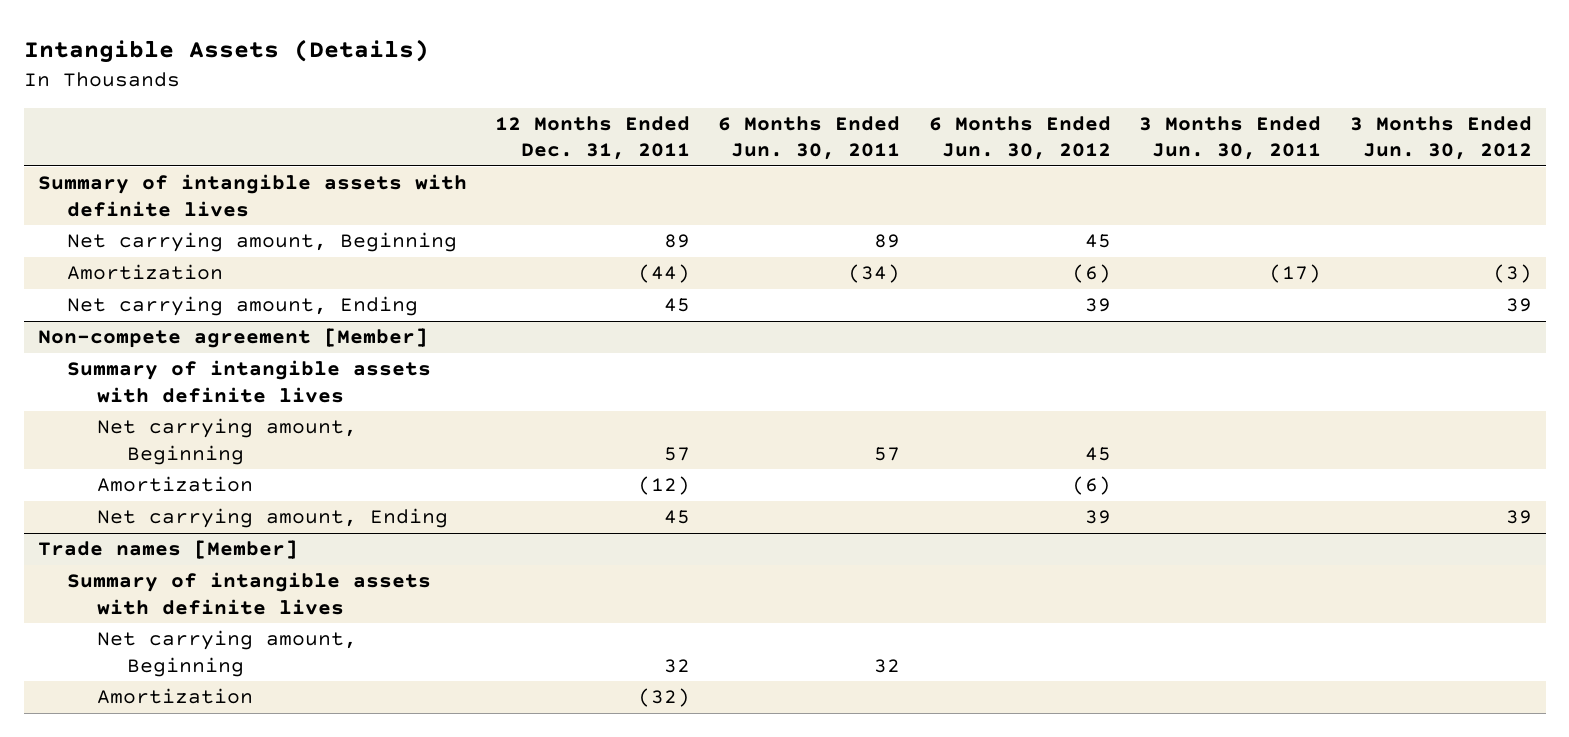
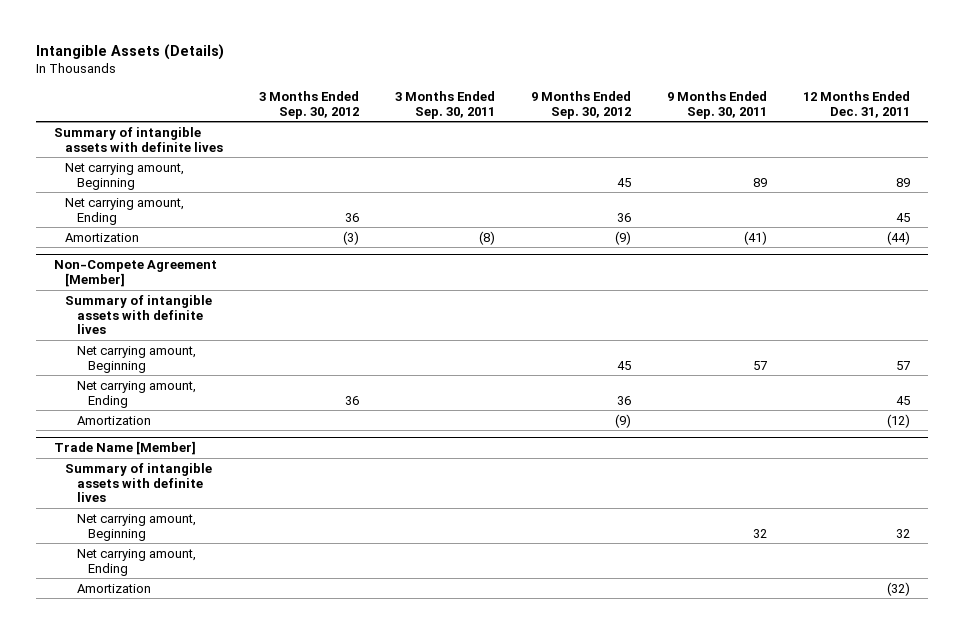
- | 12 Months Ended Dec. 31, 2011 | 6 Months Ended Jun. 30, 2011 | 6 Months Ended Jun. 30, 2012 | 3 Months Ended Jun. 30, 2011 | 3 Months Ended Jun. 30, 2012
+ | 3 Months Ended Sep. 30, 2012 | 3 Months Ended Sep. 30, 2011 | 9 Months Ended Sep. 30, 2012 | 9 Months Ended Sep. 30, 2011 | 12 Months Ended Dec. 31, 2011
- Non-compete agreement [Member]
moved down: Amortization | (3) | (8) | (9) | (41) | (44)
+ Non-Compete Agreement [Member]
- Amortization | (12) | | (6) | |
- Trade names [Member]
+ Amortization | | | (9) | | (12)
+ Trade Name [Member]
+ Net carrying amount, Ending

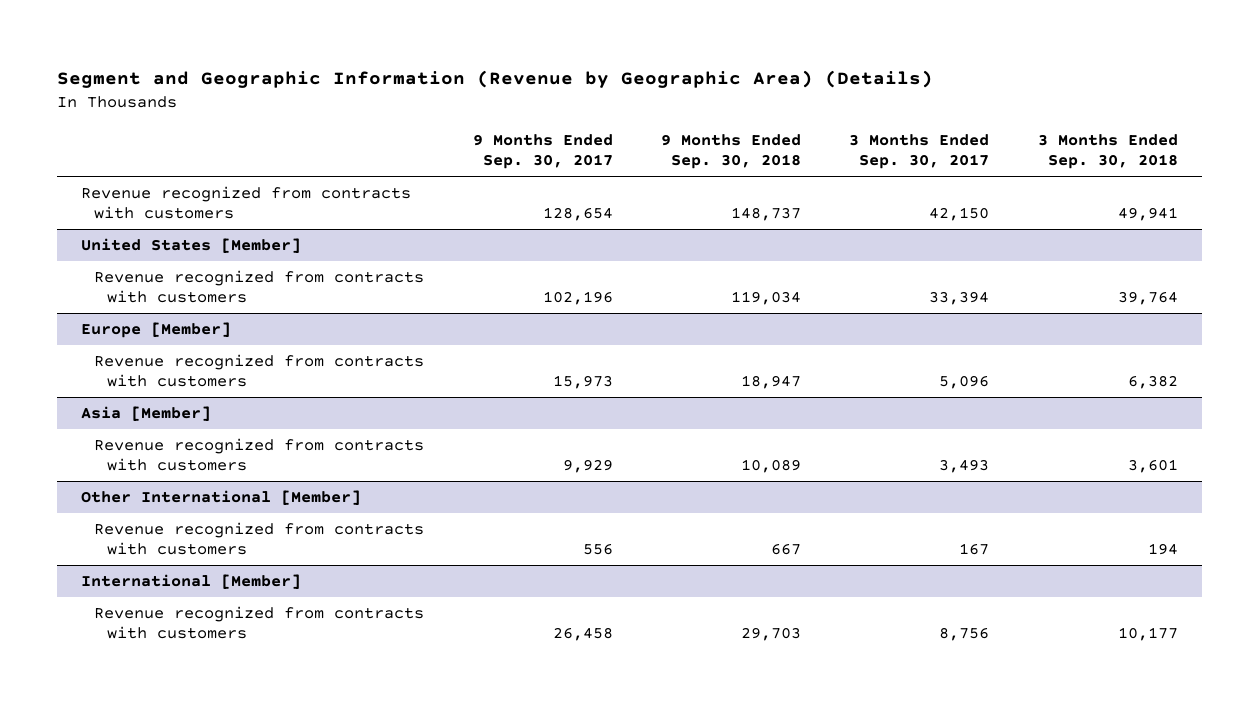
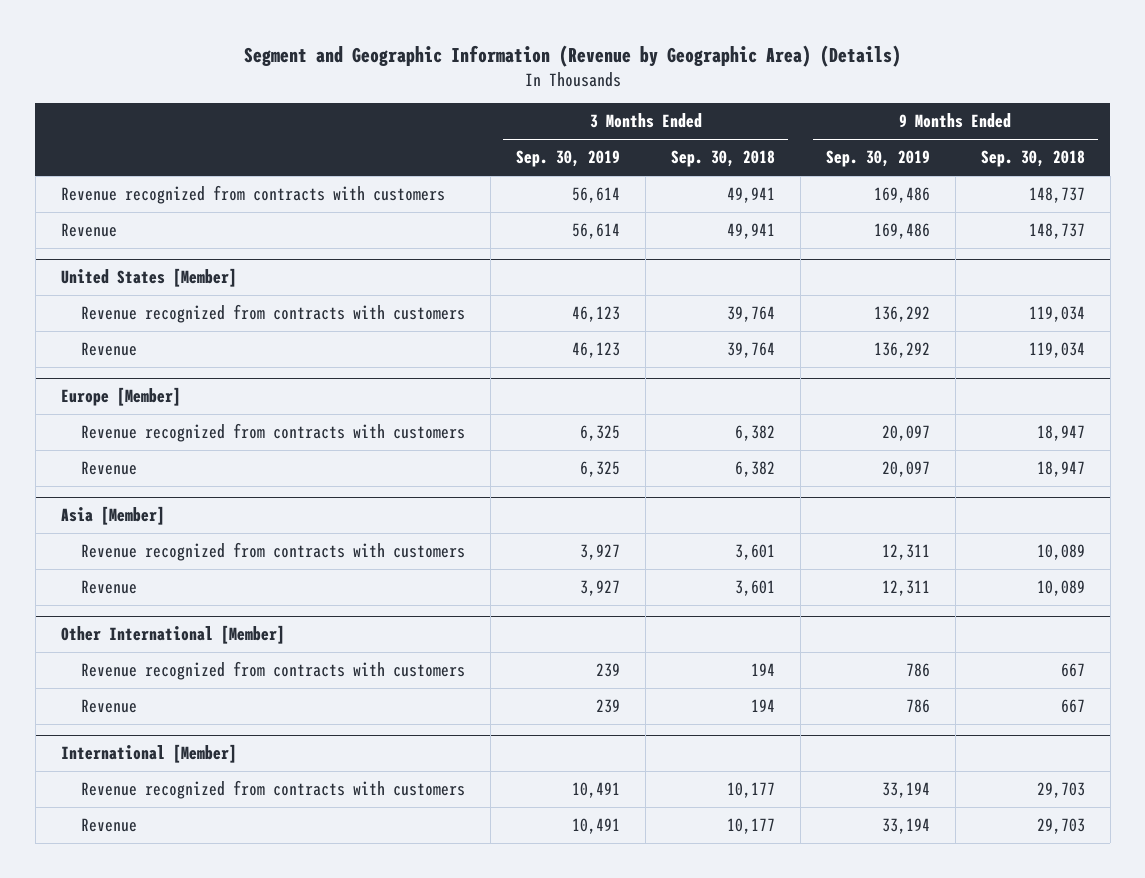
- | 9 Months Ended Sep. 30, 2017 | 9 Months Ended Sep. 30, 2018 | 3 Months Ended Sep. 30, 2017 | 3 Months Ended Sep. 30, 2018
+ | 3 Months Ended Sep. 30, 2019 | 3 Months Ended Sep. 30, 2018 | 9 Months Ended Sep. 30, 2019 | 9 Months Ended Sep. 30, 2018
+ Revenue | 56,614 | 49,941 | 169,486 | 148,737
@ United States [Member]
+ Revenue | 46,123 | 39,764 | 136,292 | 119,034
@ Europe [Member]
+ Revenue | 6,325 | 6,382 | 20,097 | 18,947
@ Asia [Member]
+ Revenue | 3,927 | 3,601 | 12,311 | 10,089
@ Other International [Member]
+ Revenue | 239 | 194 | 786 | 667
@ International [Member]
+ Revenue | 10,491 | 10,177 | 33,194 | 29,703

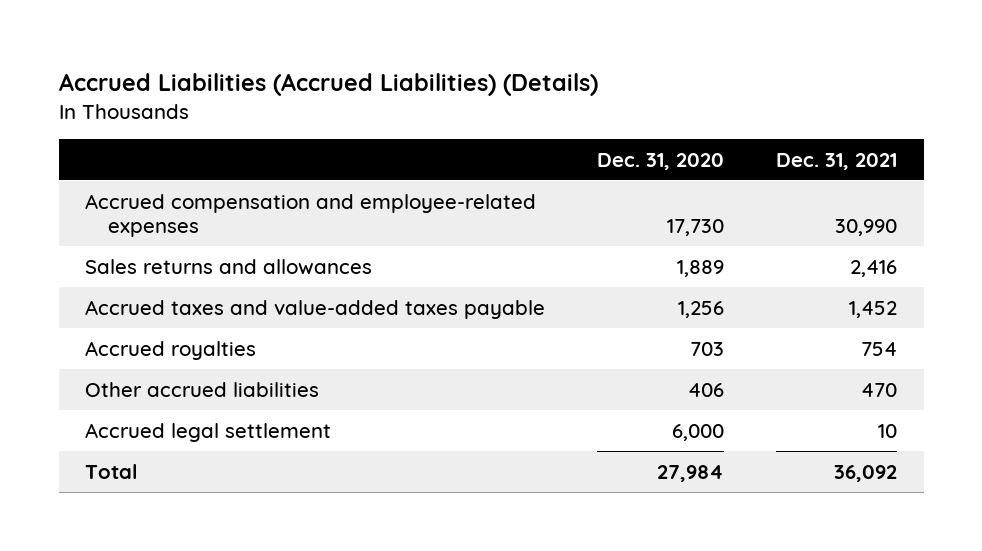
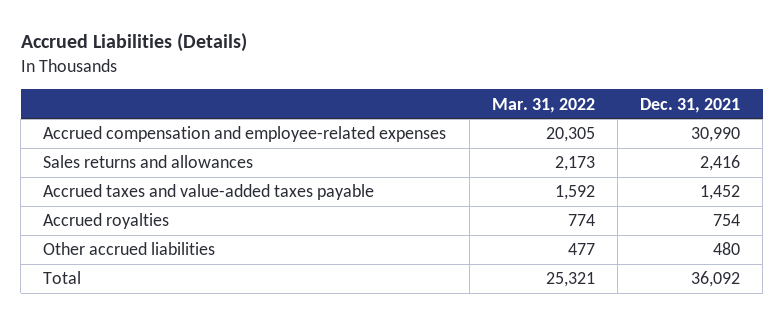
- Accrued Liabilities (Accrued Liabilities) (Details)
+ Accrued Liabilities (Details)
- | Dec. 31, 2020 | Dec. 31, 2021
+ | Mar. 31, 2022 | Dec. 31, 2021
- Other accrued liabilities | 406 | 470
- Accrued legal settlement | 6,000 | 10
+ Other accrued liabilities | 477 | 480

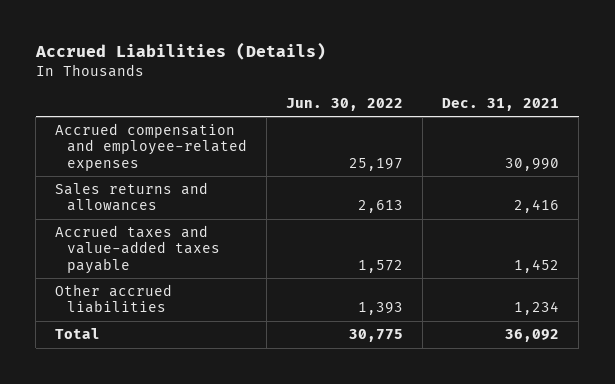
- | Mar. 31, 2022 | Dec. 31, 2021
+ | Jun. 30, 2022 | Dec. 31, 2021
- Accrued royalties | 774 | 754
- Other accrued liabilities | 477 | 480
+ Other accrued liabilities | 1,393 | 1,234

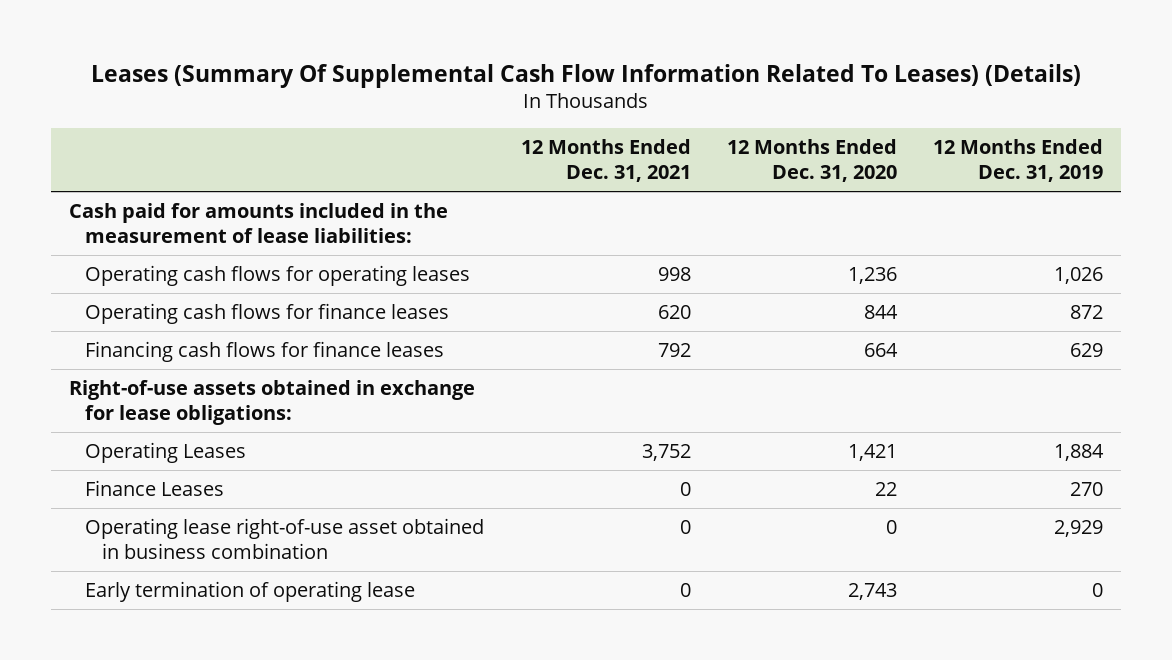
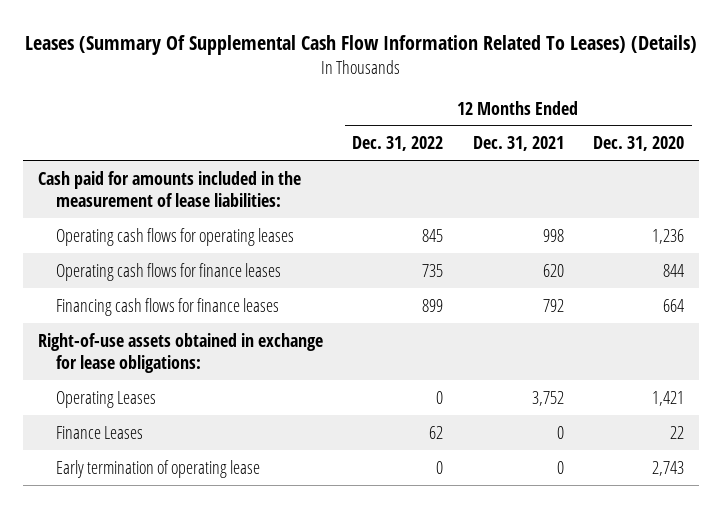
- | 12 Months Ended Dec. 31, 2021 | 12 Months Ended Dec. 31, 2020 | 12 Months Ended Dec. 31, 2019
+ | 12 Months Ended Dec. 31, 2022 | 12 Months Ended Dec. 31, 2021 | 12 Months Ended Dec. 31, 2020
- Operating lease right-of-use asset obtained in business combination | 0 | 0 | 2,929

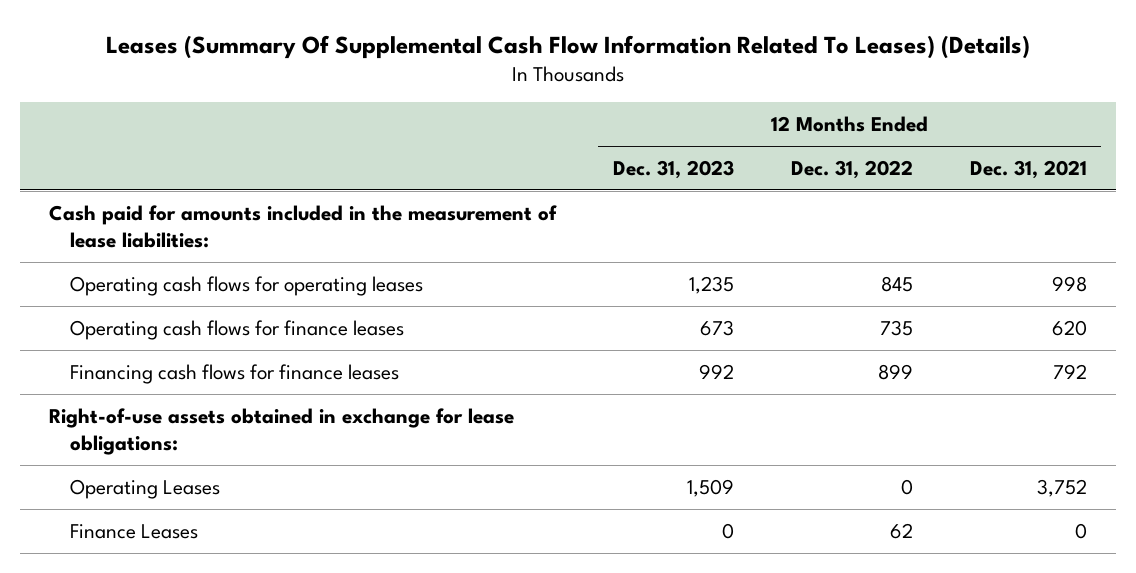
- | 12 Months Ended Dec. 31, 2022 | 12 Months Ended Dec. 31, 2021 | 12 Months Ended Dec. 31, 2020
+ | 12 Months Ended Dec. 31, 2023 | 12 Months Ended Dec. 31, 2022 | 12 Months Ended Dec. 31, 2021
- Early termination of operating lease | 0 | 0 | 2,743

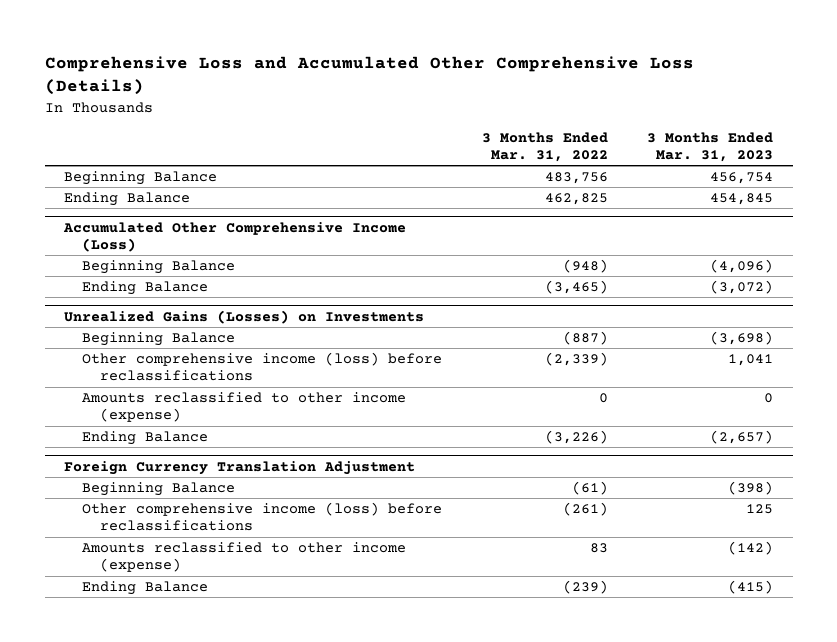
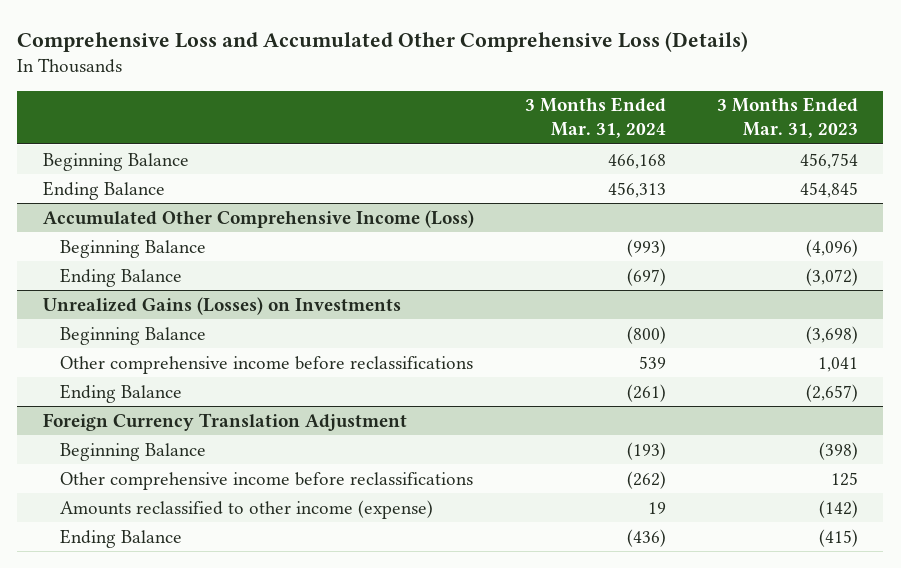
- | 3 Months Ended Mar. 31, 2022 | 3 Months Ended Mar. 31, 2023
+ | 3 Months Ended Mar. 31, 2024 | 3 Months Ended Mar. 31, 2023
@ Unrealized Gains (Losses) on Investments
- Other comprehensive income (loss) before reclassifications | (2,339) | 1,041
- Amounts reclassified to other income (expense) | 0 | 0
+ Other comprehensive income before reclassifications | 539 | 1,041
@ Foreign Currency Translation Adjustment
- Other comprehensive income (loss) before reclassifications | (261) | 125
+ Other comprehensive income before reclassifications | (262) | 125

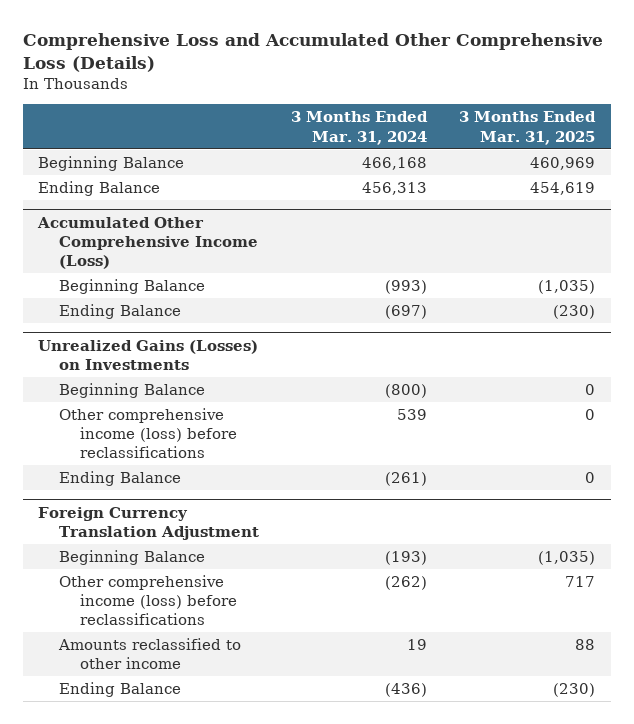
- | 3 Months Ended Mar. 31, 2024 | 3 Months Ended Mar. 31, 2023
+ | 3 Months Ended Mar. 31, 2024 | 3 Months Ended Mar. 31, 2025
@ Unrealized Gains (Losses) on Investments
- Other comprehensive income before reclassifications | 539 | 1,041
+ Other comprehensive income (loss) before reclassifications | 539 | 0
@ Foreign Currency Translation Adjustment
- Other comprehensive income before reclassifications | (262) | 125
- Amounts reclassified to other income (expense) | 19 | (142)
+ Other comprehensive income (loss) before reclassifications | (262) | 717
+ Amounts reclassified to other income | 19 | 88

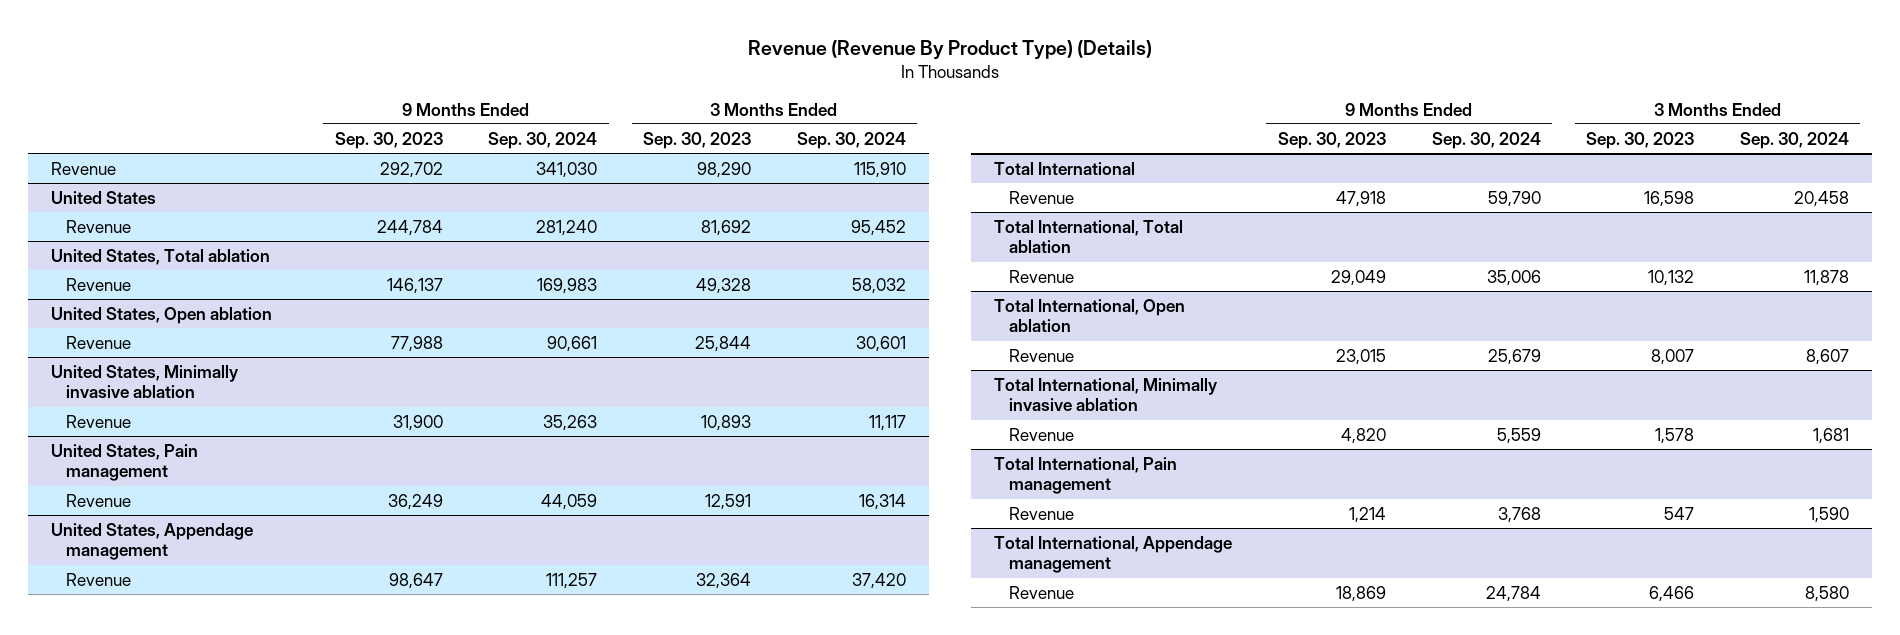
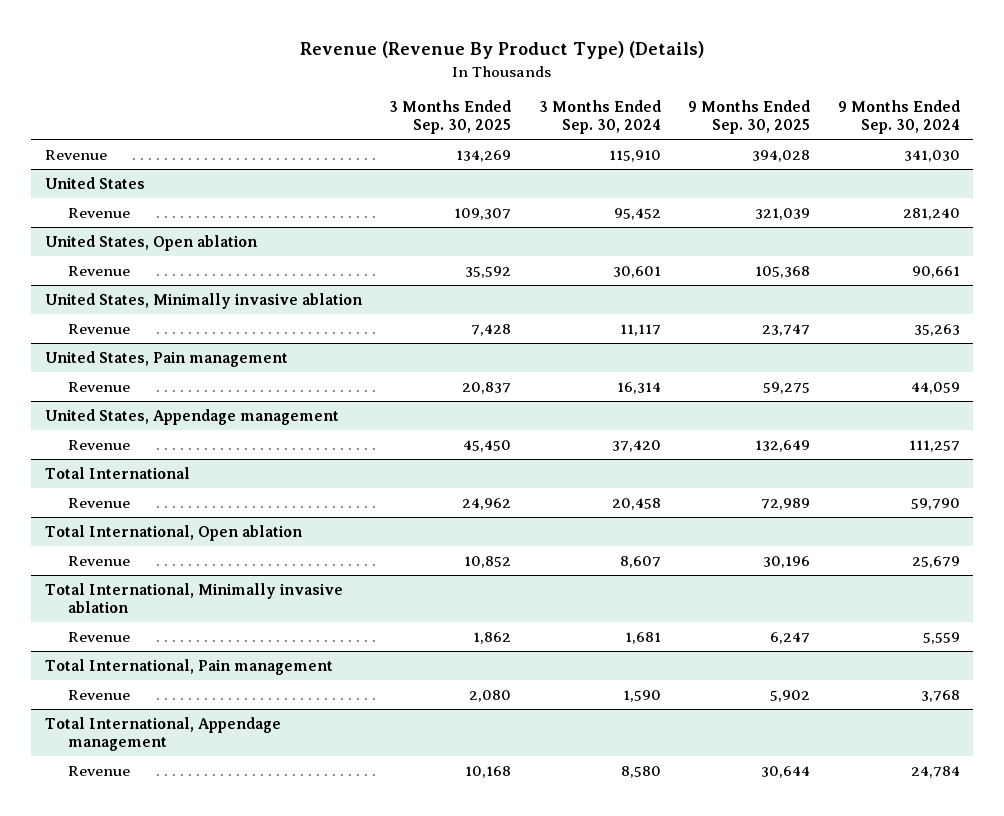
- | 9 Months Ended Sep. 30, 2023 | 9 Months Ended Sep. 30, 2024 | 3 Months Ended Sep. 30, 2023 | 3 Months Ended Sep. 30, 2024
+ | 3 Months Ended Sep. 30, 2025 | 3 Months Ended Sep. 30, 2024 | 9 Months Ended Sep. 30, 2025 | 9 Months Ended Sep. 30, 2024
- United States, Total ablation
- Revenue | 146,137 | 169,983 | 49,328 | 58,032
- Total International, Total ablation
- Revenue | 29,049 | 35,006 | 10,132 | 11,878

